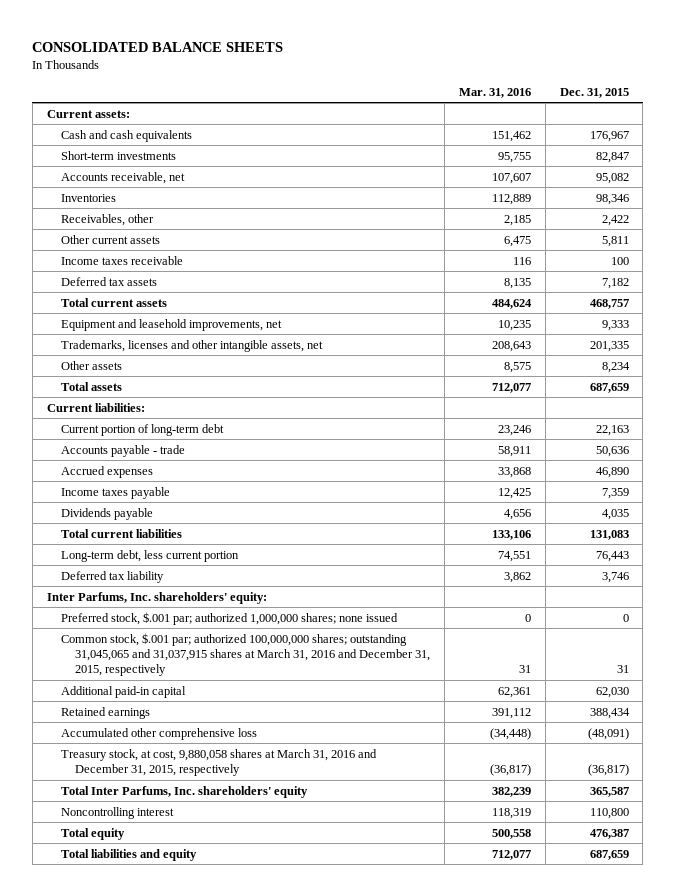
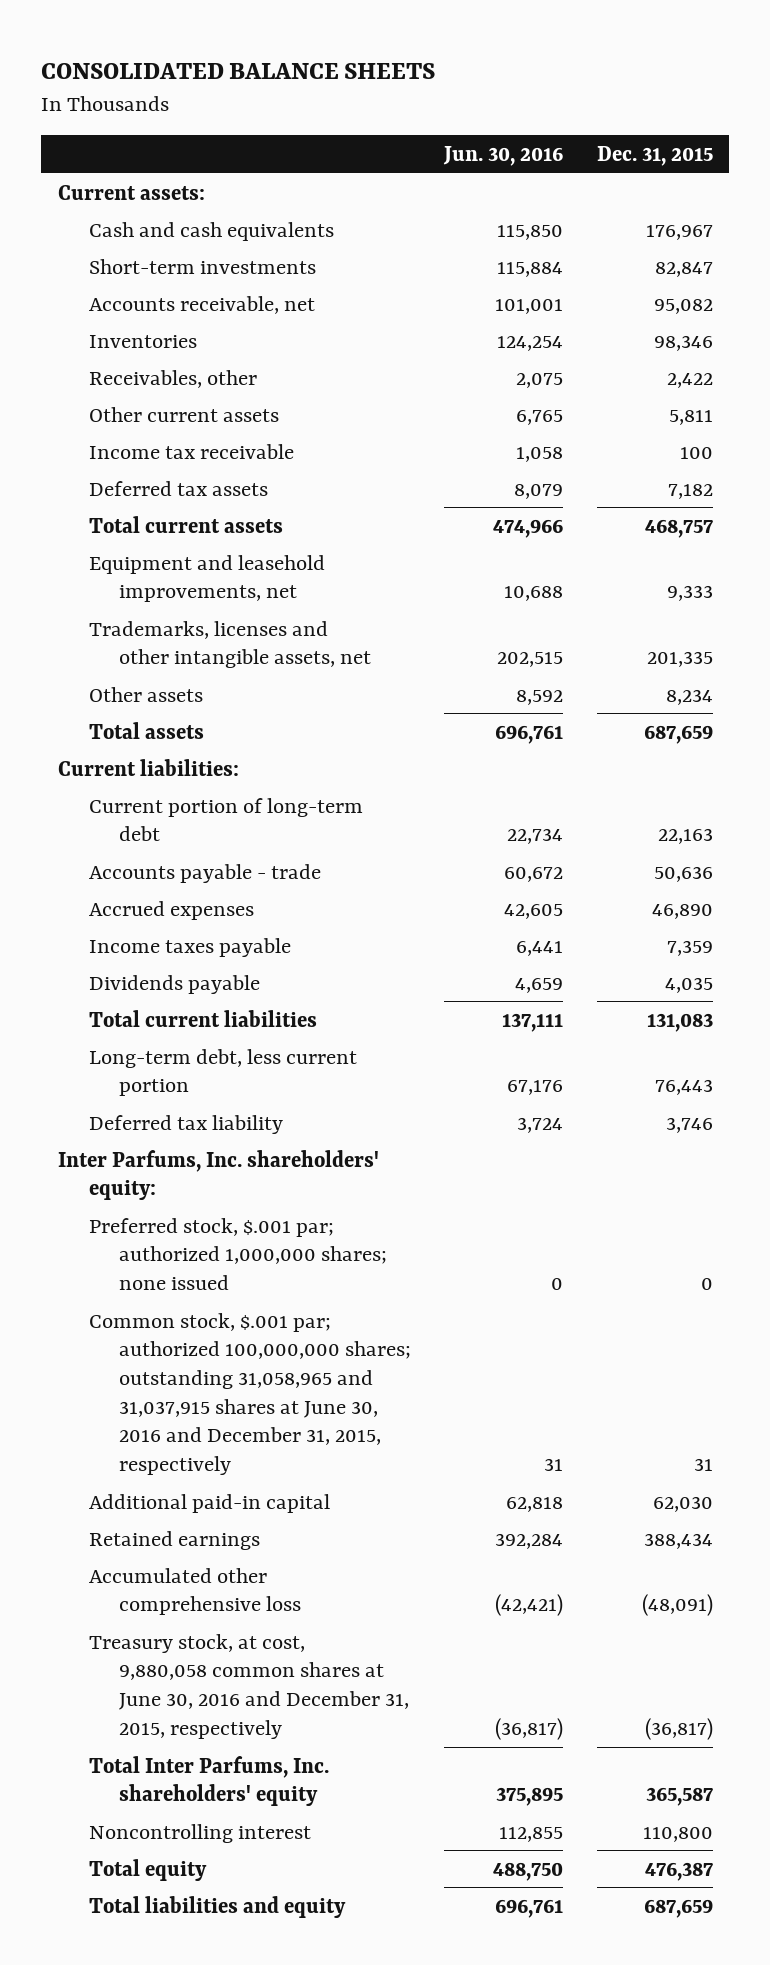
- | Mar. 31, 2016 | Dec. 31, 2015
+ | Jun. 30, 2016 | Dec. 31, 2015
- Income taxes receivable | 116 | 100
+ Income tax receivable | 1,058 | 100
- Common stock, $.001 par; authorized 100,000,000 shares; outstanding 31,045,065 and 31,037,915 shares at March 31, 2016 and December 31, 2015, respectively | 31 | 31
+ Common stock, $.001 par; authorized 100,000,000 shares; outstanding 31,058,965 and 31,037,915 shares at June 30, 2016 and December 31, 2015, respectively | 31 | 31
- Treasury stock, at cost, 9,880,058 shares at March 31, 2016 and December 31, 2015, respectively | (36,817) | (36,817)
+ Treasury stock, at cost, 9,880,058 common shares at June 30, 2016 and December 31, 2015, respectively | (36,817) | (36,817)

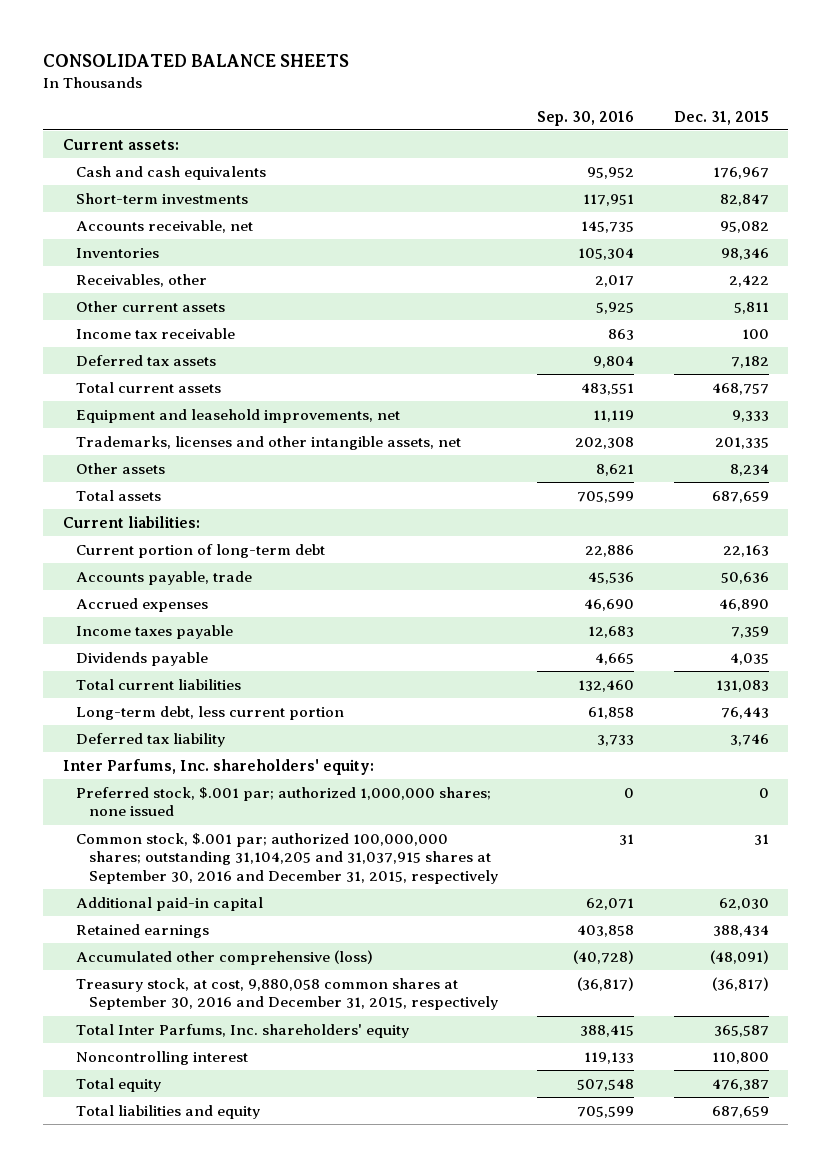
- | Jun. 30, 2016 | Dec. 31, 2015
+ | Sep. 30, 2016 | Dec. 31, 2015
- Accounts payable - trade | 60,672 | 50,636
+ Accounts payable, trade | 45,536 | 50,636
- Common stock, $.001 par; authorized 100,000,000 shares; outstanding 31,058,965 and 31,037,915 shares at June 30, 2016 and December 31, 2015, respectively | 31 | 31
+ Common stock, $.001 par; authorized 100,000,000 shares; outstanding 31,104,205 and 31,037,915 shares at September 30, 2016 and December 31, 2015, respectively | 31 | 31
- Accumulated other comprehensive loss | (42,421) | (48,091)
- Treasury stock, at cost, 9,880,058 common shares at June 30, 2016 and December 31, 2015, respectively | (36,817) | (36,817)
+ Accumulated other comprehensive (loss) | (40,728) | (48,091)
+ Treasury stock, at cost, 9,880,058 common shares at September 30, 2016 and December 31, 2015, respectively | (36,817) | (36,817)

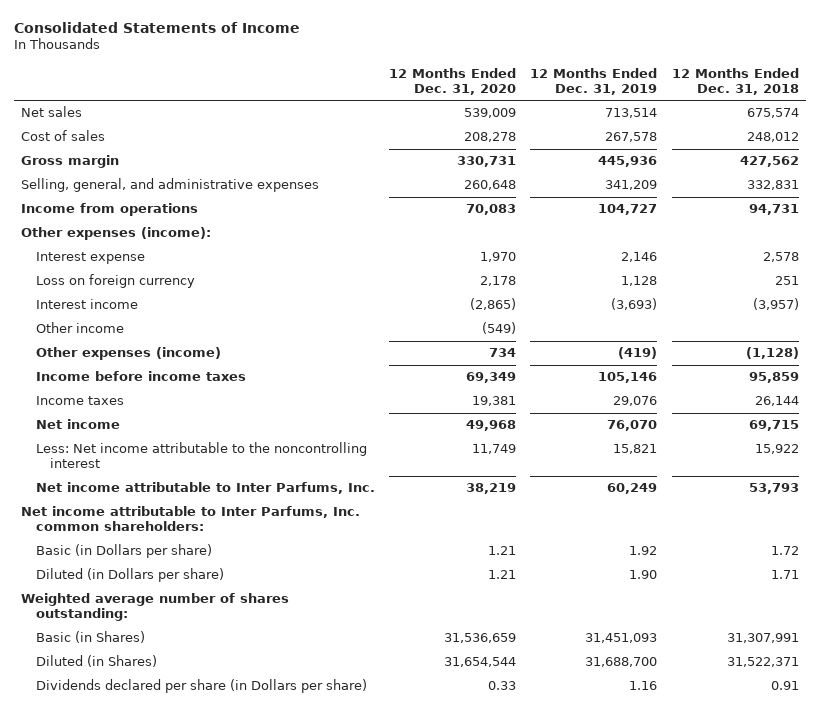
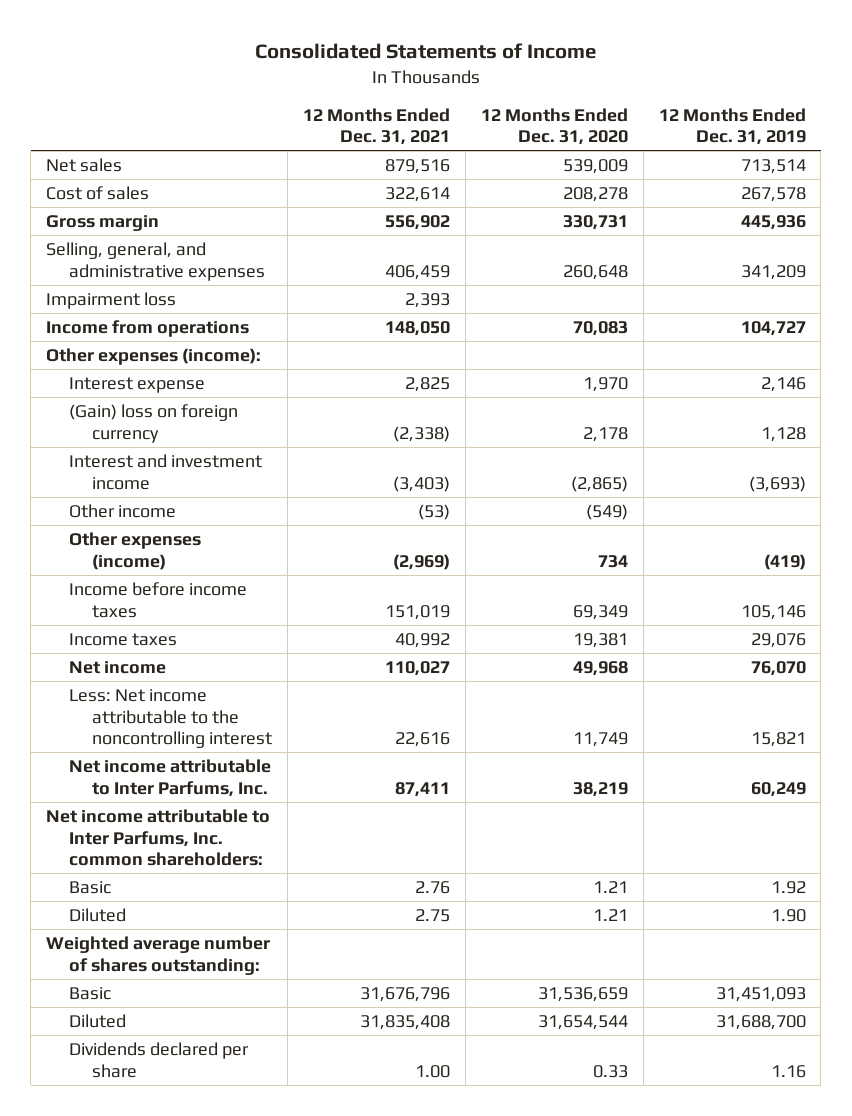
- | 12 Months Ended Dec. 31, 2020 | 12 Months Ended Dec. 31, 2019 | 12 Months Ended Dec. 31, 2018
+ | 12 Months Ended Dec. 31, 2021 | 12 Months Ended Dec. 31, 2020 | 12 Months Ended Dec. 31, 2019
+ Impairment loss | 2,393 | |
- Loss on foreign currency | 2,178 | 1,128 | 251
- Interest income | (2,865) | (3,693) | (3,957)
+ (Gain) loss on foreign currency | (2,338) | 2,178 | 1,128
+ Interest and investment income | (3,403) | (2,865) | (3,693)
- Basic (in Dollars per share) | 1.21 | 1.92 | 1.72
- Diluted (in Dollars per share) | 1.21 | 1.90 | 1.71
+ Basic | 2.76 | 1.21 | 1.92
+ Diluted | 2.75 | 1.21 | 1.90
- Basic (in Shares) | 31,536,659 | 31,451,093 | 31,307,991
- Diluted (in Shares) | 31,654,544 | 31,688,700 | 31,522,371
- Dividends declared per share (in Dollars per share) | 0.33 | 1.16 | 0.91
+ Basic | 31,676,796 | 31,536,659 | 31,451,093
+ Diluted | 31,835,408 | 31,654,544 | 31,688,700
+ Dividends declared per share | 1.00 | 0.33 | 1.16

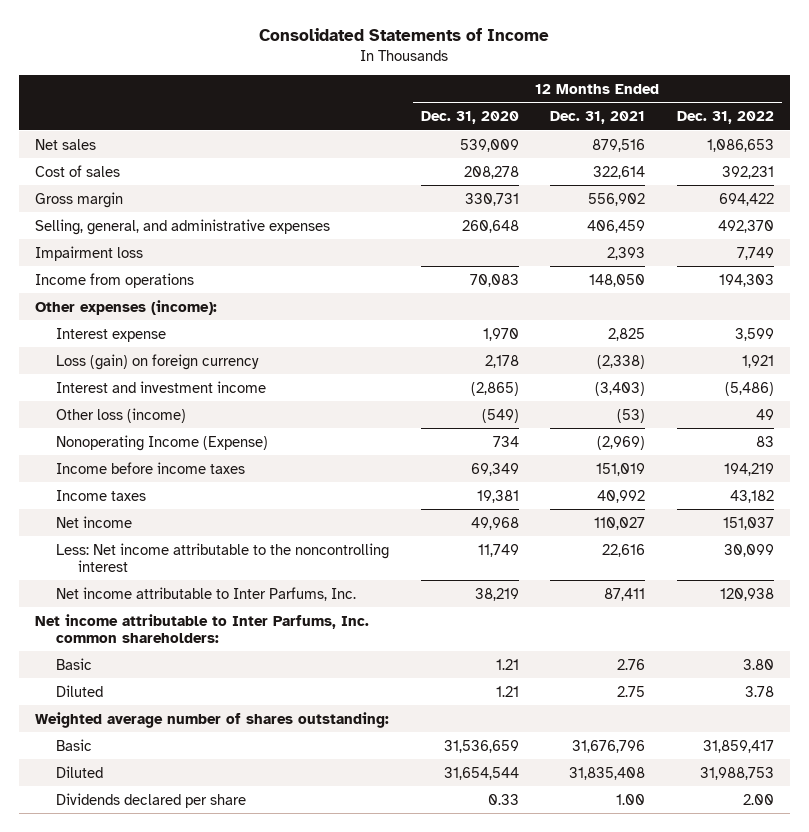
- | 12 Months Ended Dec. 31, 2021 | 12 Months Ended Dec. 31, 2020 | 12 Months Ended Dec. 31, 2019
+ | 12 Months Ended Dec. 31, 2020 | 12 Months Ended Dec. 31, 2021 | 12 Months Ended Dec. 31, 2022
- (Gain) loss on foreign currency | (2,338) | 2,178 | 1,128
+ Loss (gain) on foreign currency | 2,178 | (2,338) | 1,921
- Other income | (53) | (549) |
- Other expenses (income) | (2,969) | 734 | (419)
+ Other loss (income) | (549) | (53) | 49
+ Nonoperating Income (Expense) | 734 | (2,969) | 83

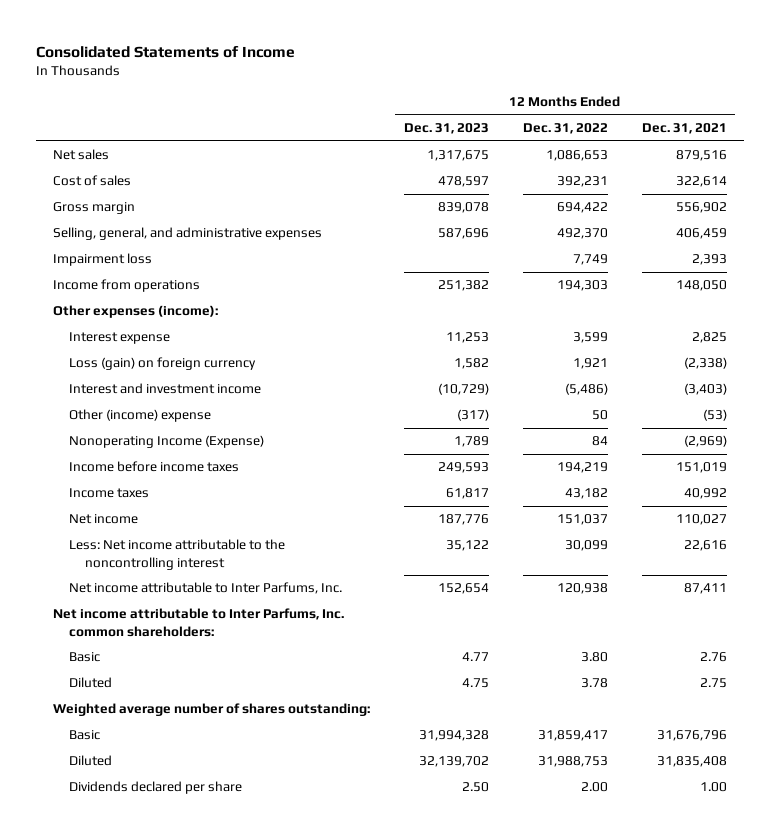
- | 12 Months Ended Dec. 31, 2020 | 12 Months Ended Dec. 31, 2021 | 12 Months Ended Dec. 31, 2022
+ | 12 Months Ended Dec. 31, 2023 | 12 Months Ended Dec. 31, 2022 | 12 Months Ended Dec. 31, 2021
- Other loss (income) | (549) | (53) | 49
- Nonoperating Income (Expense) | 734 | (2,969) | 83
+ Other (income) expense | (317) | 50 | (53)
+ Nonoperating Income (Expense) | 1,789 | 84 | (2,969)

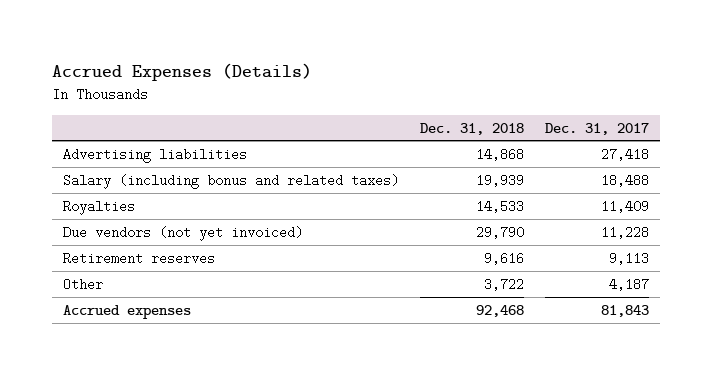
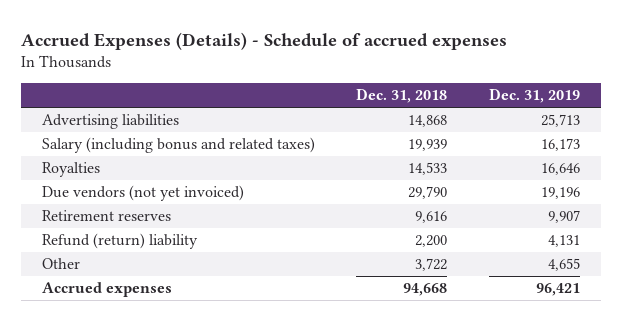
- Accrued Expenses (Details)
+ Accrued Expenses (Details) - Schedule of accrued expenses
- | Dec. 31, 2018 | Dec. 31, 2017
+ | Dec. 31, 2018 | Dec. 31, 2019
+ Refund (return) liability | 2,200 | 4,131
- Accrued expenses | 92,468 | 81,843
+ Accrued expenses | 94,668 | 96,421

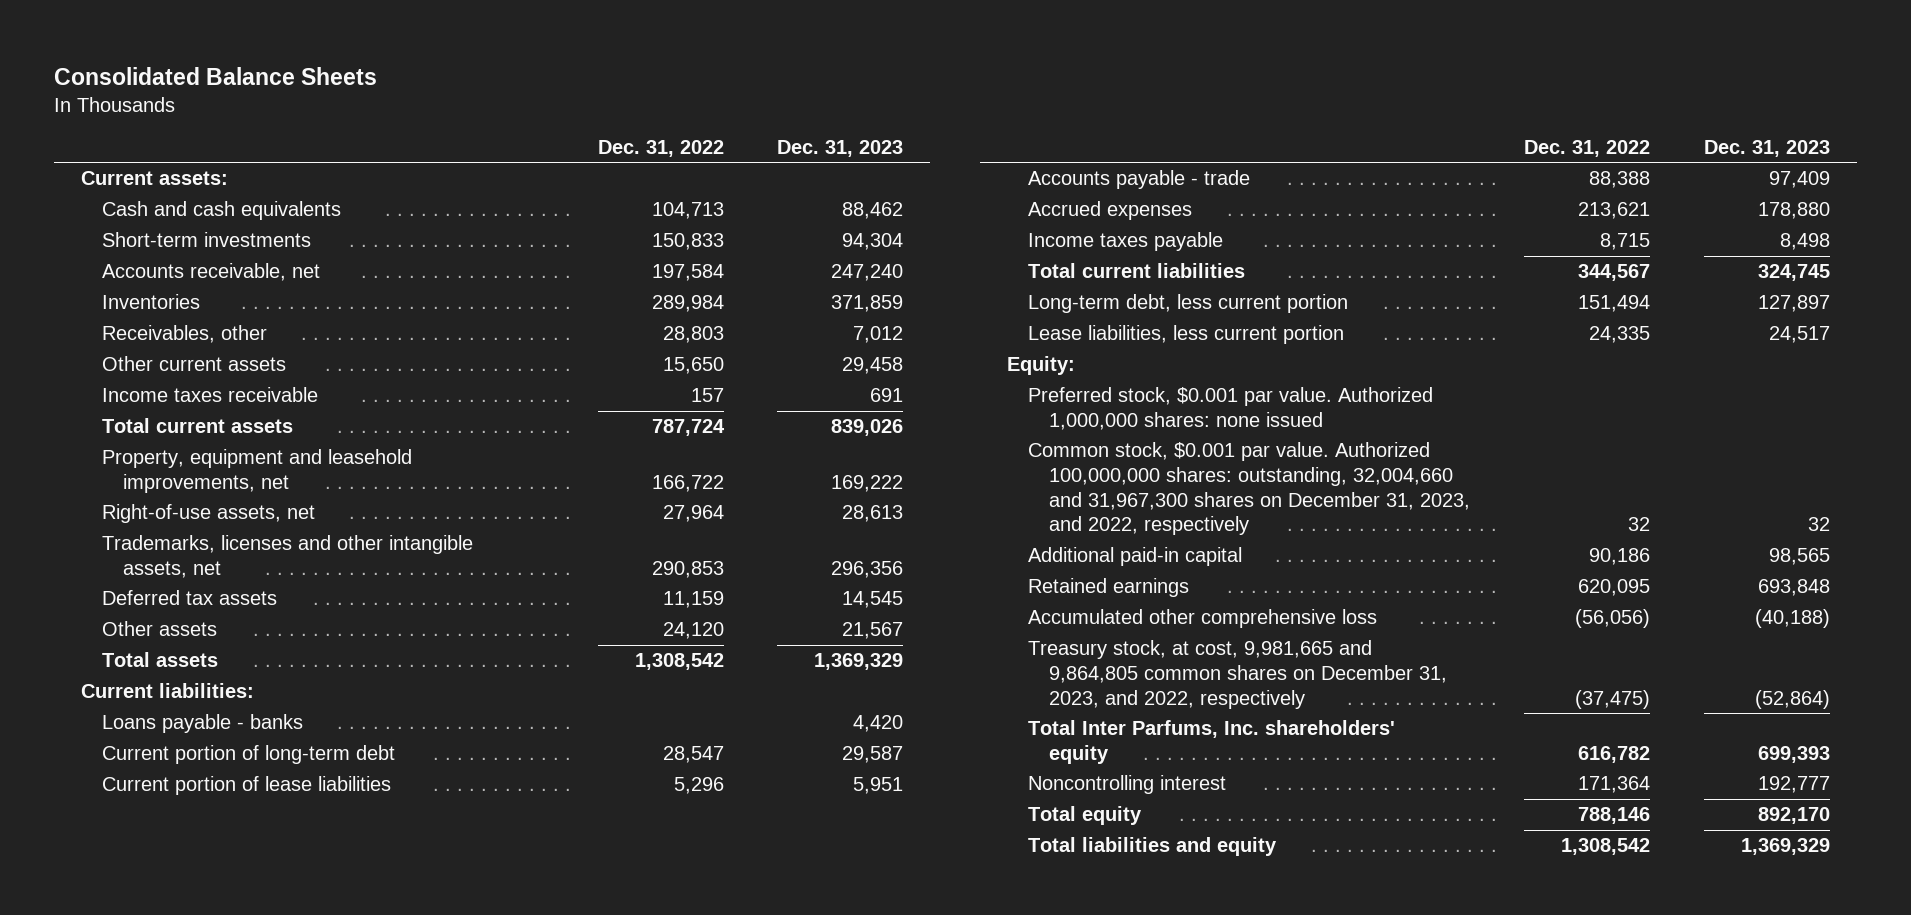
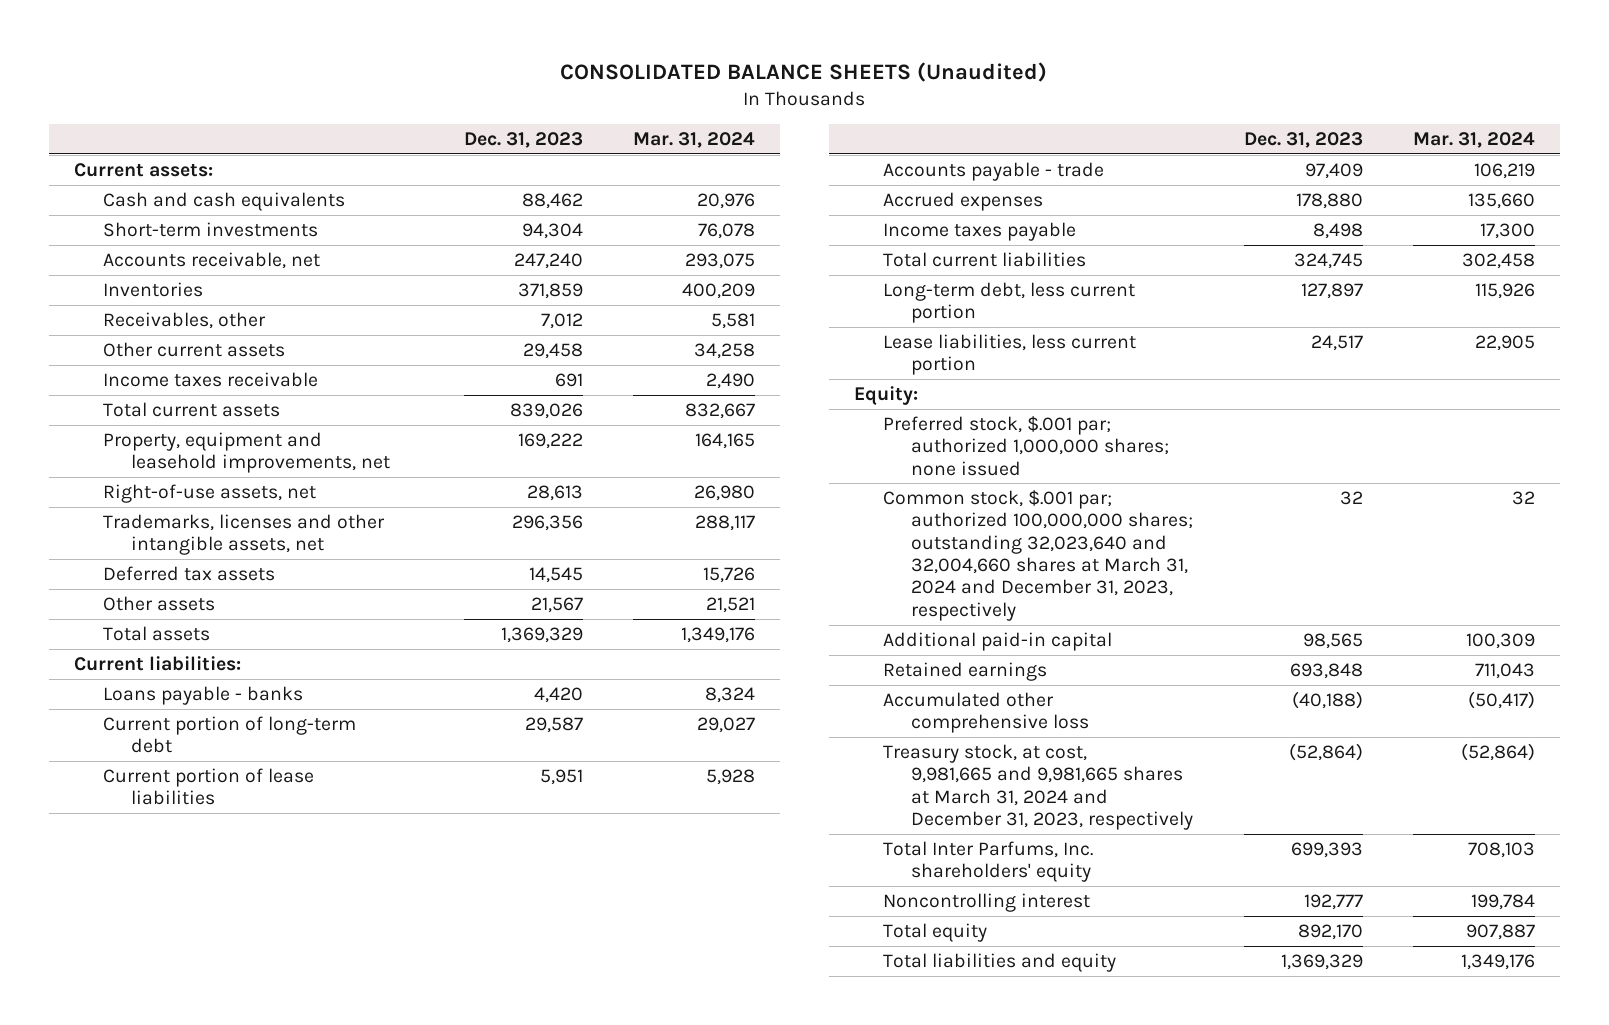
- Consolidated Balance Sheets
+ CONSOLIDATED BALANCE SHEETS (Unaudited)
- | Dec. 31, 2022 | Dec. 31, 2023
+ | Dec. 31, 2023 | Mar. 31, 2024
- Preferred stock, $0.001 par value. Authorized 1,000,000 shares: none issued
- Common stock, $0.001 par value. Authorized 100,000,000 shares: outstanding, 32,004,660 and 31,967,300 shares on December 31, 2023, and 2022, respectively | 32 | 32
+ Preferred stock, $.001 par; authorized 1,000,000 shares; none issued
+ Common stock, $.001 par; authorized 100,000,000 shares; outstanding 32,023,640 and 32,004,660 shares at March 31, 2024 and December 31, 2023, respectively | 32 | 32
- Treasury stock, at cost, 9,981,665 and 9,864,805 common shares on December 31, 2023, and 2022, respectively | (37,475) | (52,864)
+ Treasury stock, at cost, 9,981,665 and 9,981,665 shares at March 31, 2024 and December 31, 2023, respectively | (52,864) | (52,864)

